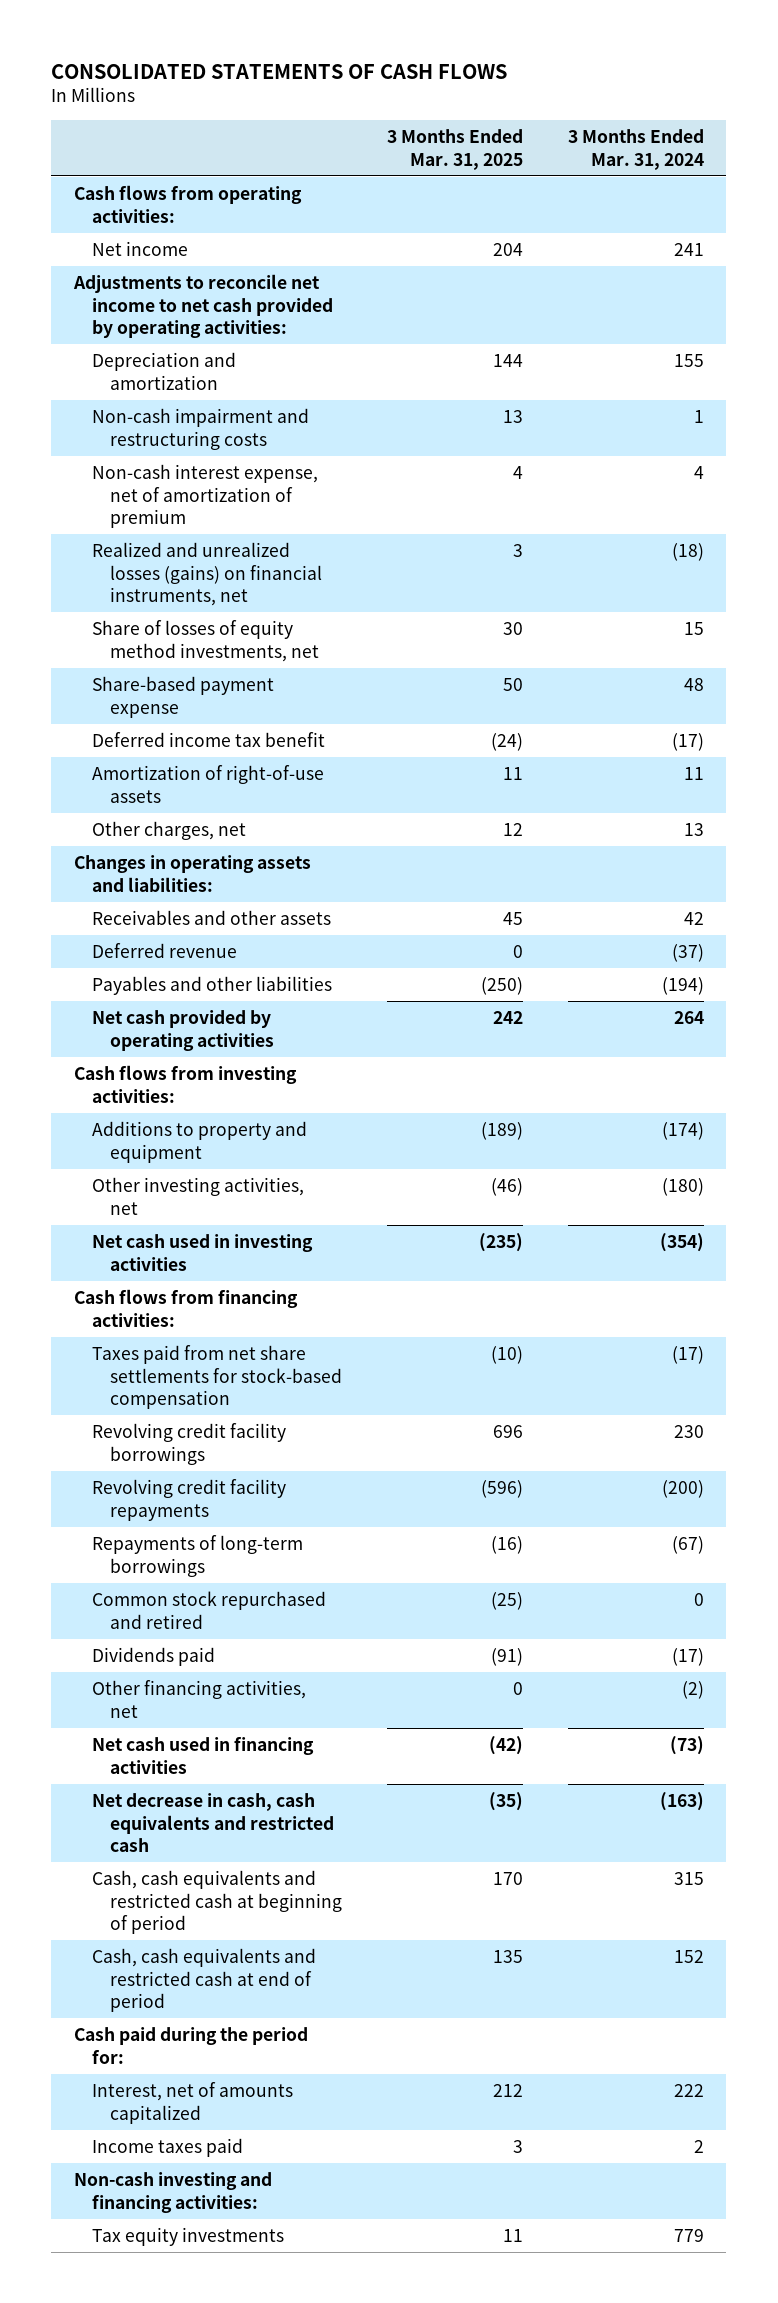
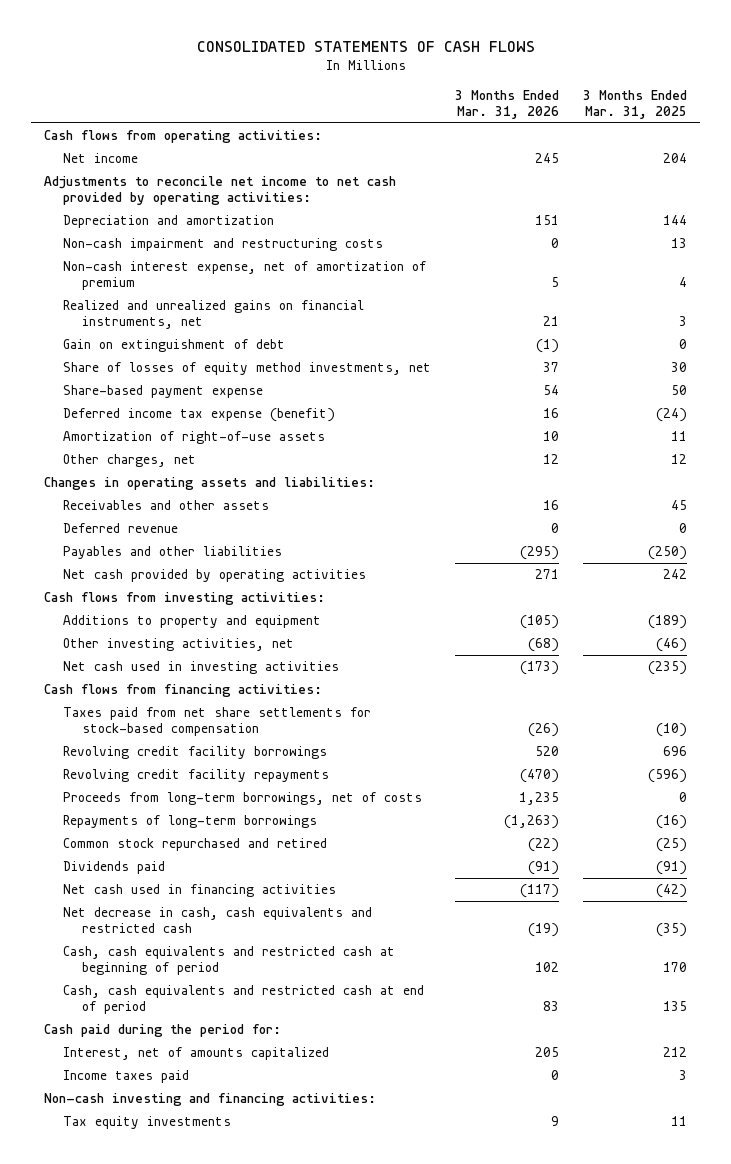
- | 3 Months Ended Mar. 31, 2025 | 3 Months Ended Mar. 31, 2024
+ | 3 Months Ended Mar. 31, 2026 | 3 Months Ended Mar. 31, 2025
- Realized and unrealized losses (gains) on financial instruments, net | 3 | (18)
+ Realized and unrealized gains on financial instruments, net | 21 | 3
+ Gain on extinguishment of debt | (1) | 0
- Deferred income tax benefit | (24) | (17)
+ Deferred income tax expense (benefit) | 16 | (24)
+ Proceeds from long-term borrowings, net of costs | 1,235 | 0
- Other financing activities, net | 0 | (2)

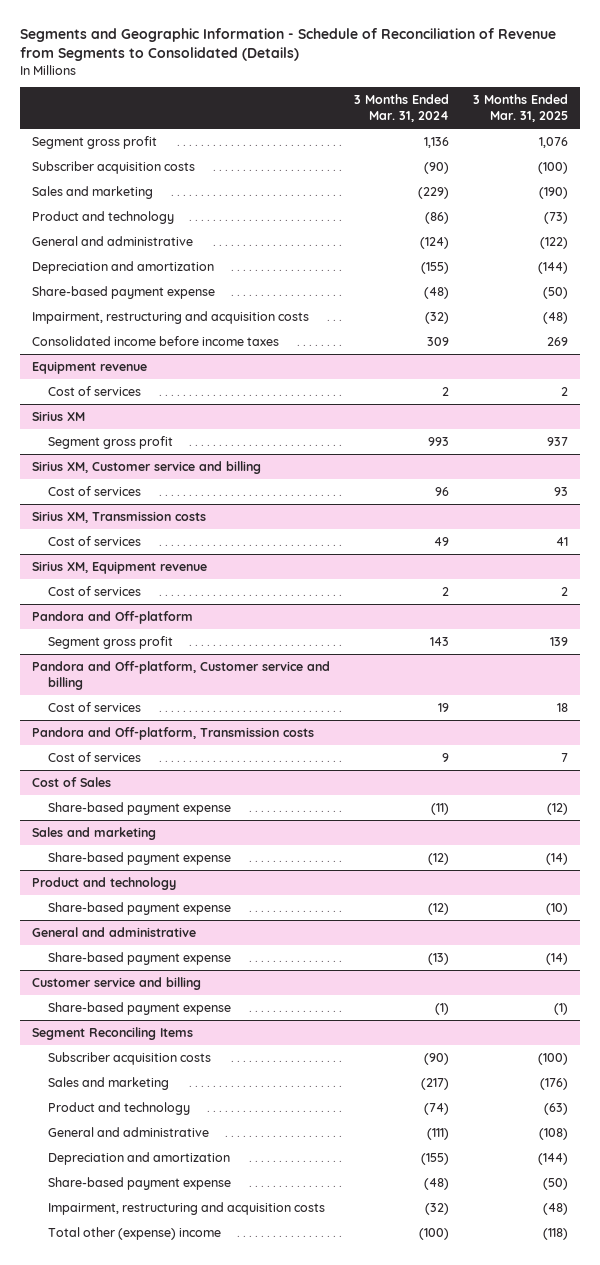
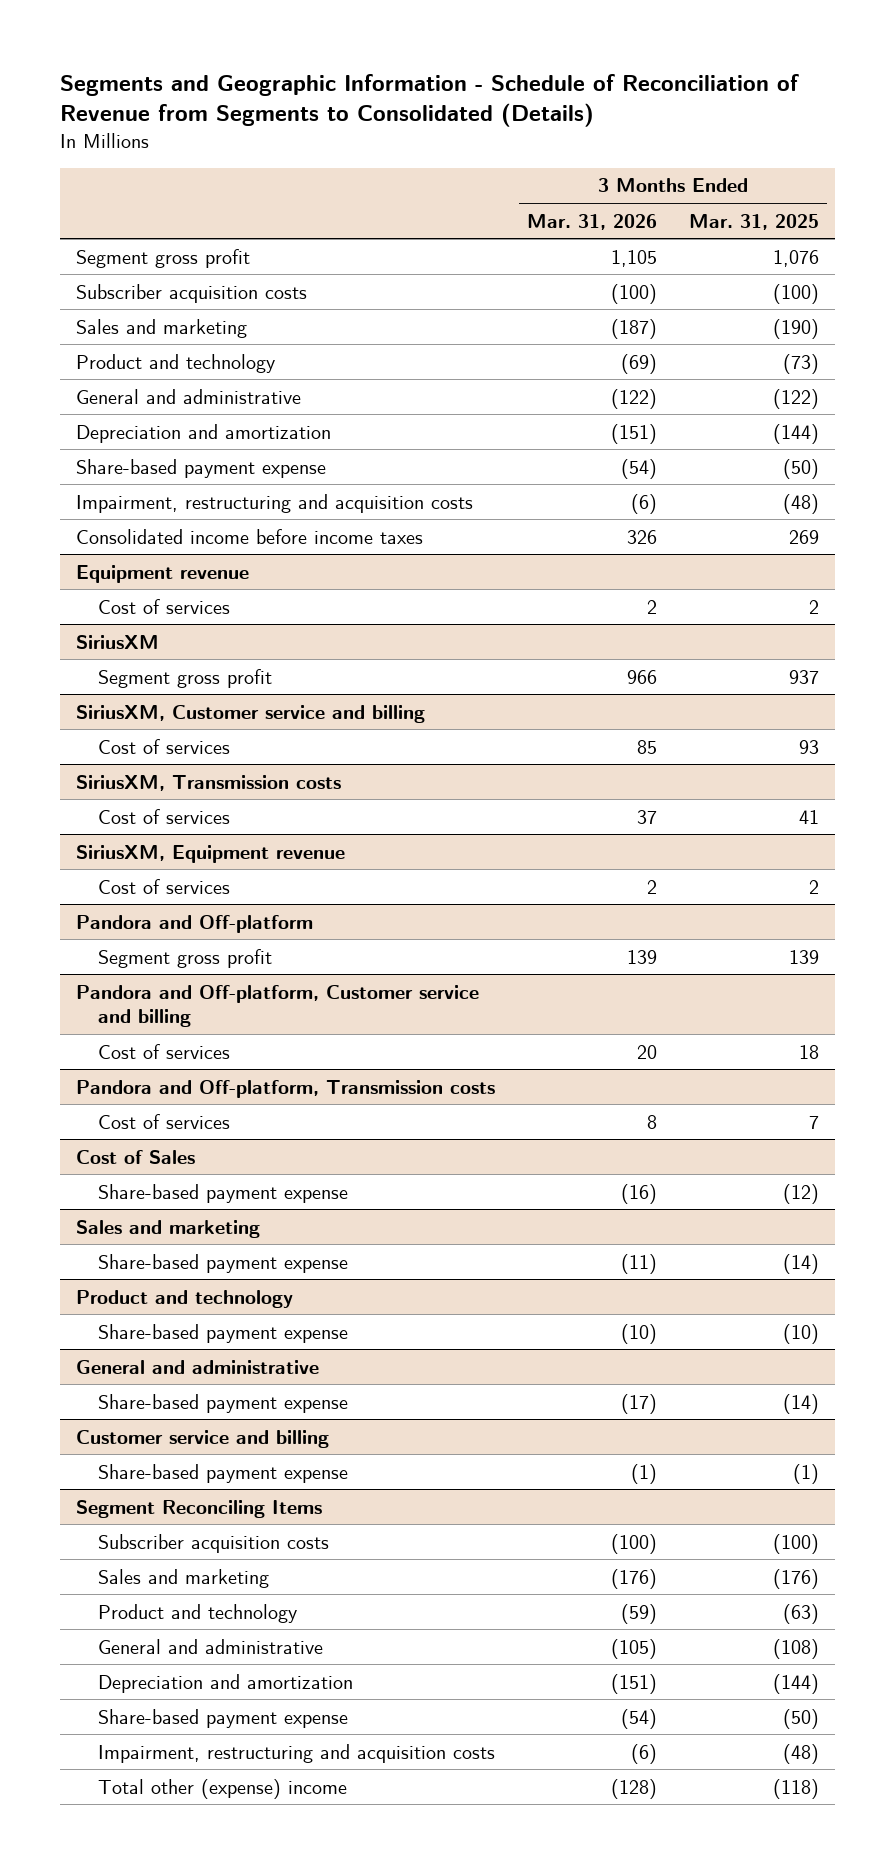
- | 3 Months Ended Mar. 31, 2024 | 3 Months Ended Mar. 31, 2025
+ | 3 Months Ended Mar. 31, 2026 | 3 Months Ended Mar. 31, 2025
- Sirius XM
+ SiriusXM
- Sirius XM, Customer service and billing
+ SiriusXM, Customer service and billing
- Sirius XM, Transmission costs
+ SiriusXM, Transmission costs
- Sirius XM, Equipment revenue
+ SiriusXM, Equipment revenue

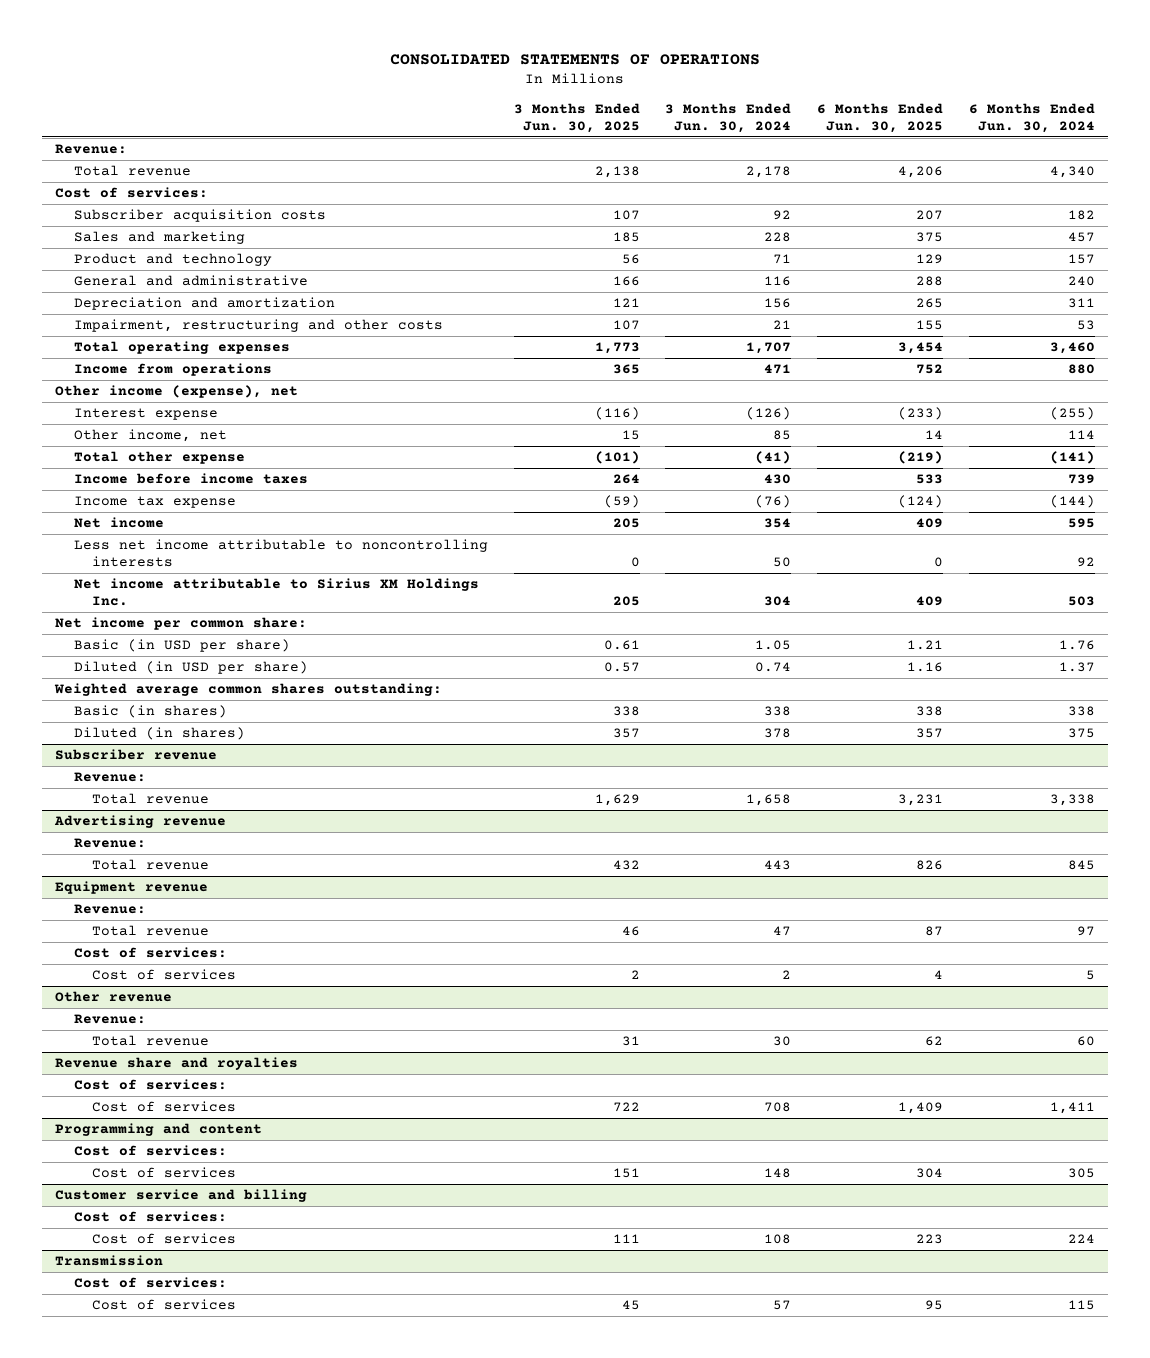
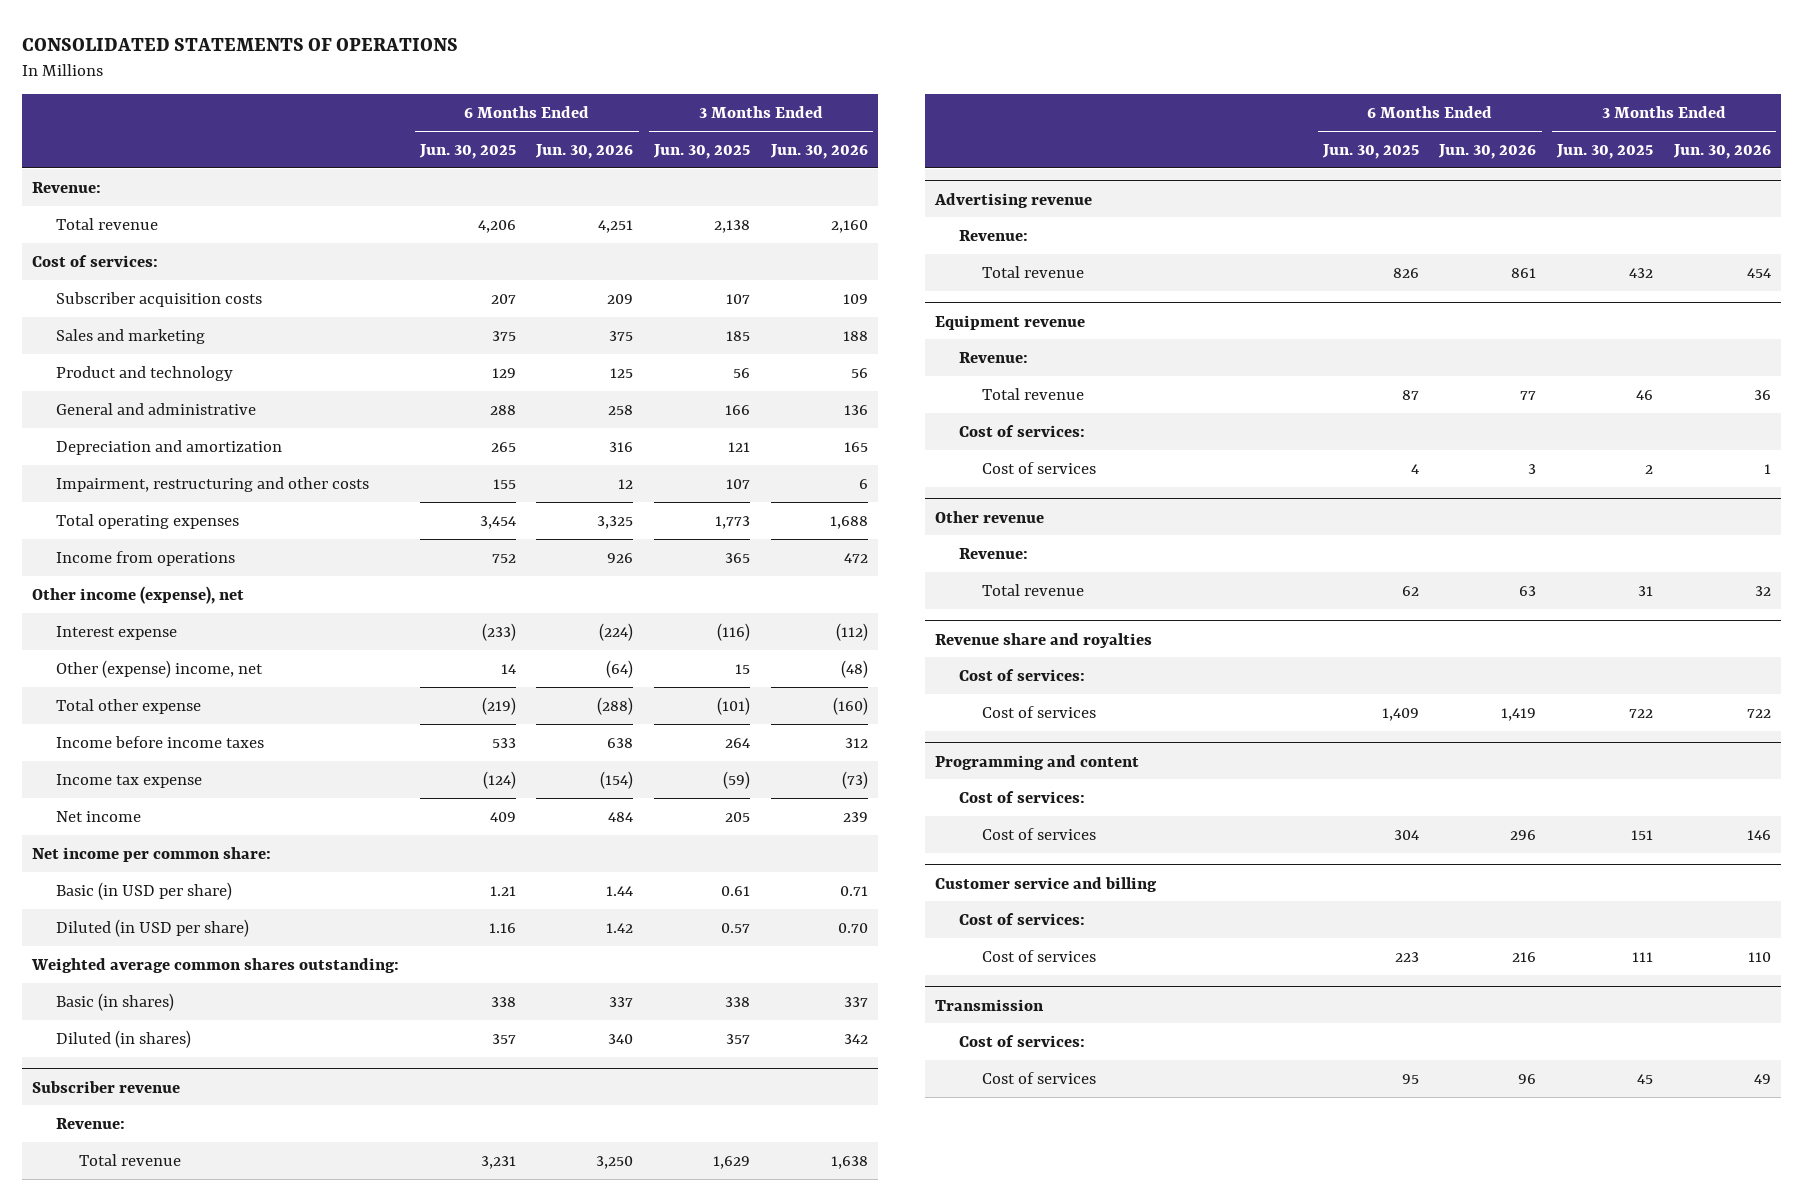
- | 3 Months Ended Jun. 30, 2025 | 3 Months Ended Jun. 30, 2024 | 6 Months Ended Jun. 30, 2025 | 6 Months Ended Jun. 30, 2024
+ | 6 Months Ended Jun. 30, 2025 | 6 Months Ended Jun. 30, 2026 | 3 Months Ended Jun. 30, 2025 | 3 Months Ended Jun. 30, 2026
- Other income, net | 15 | 85 | 14 | 114
+ Other (expense) income, net | 14 | (64) | 15 | (48)
- Less net income attributable to noncontrolling interests | 0 | 50 | 0 | 92
- Net income attributable to Sirius XM Holdings Inc. | 205 | 304 | 409 | 503

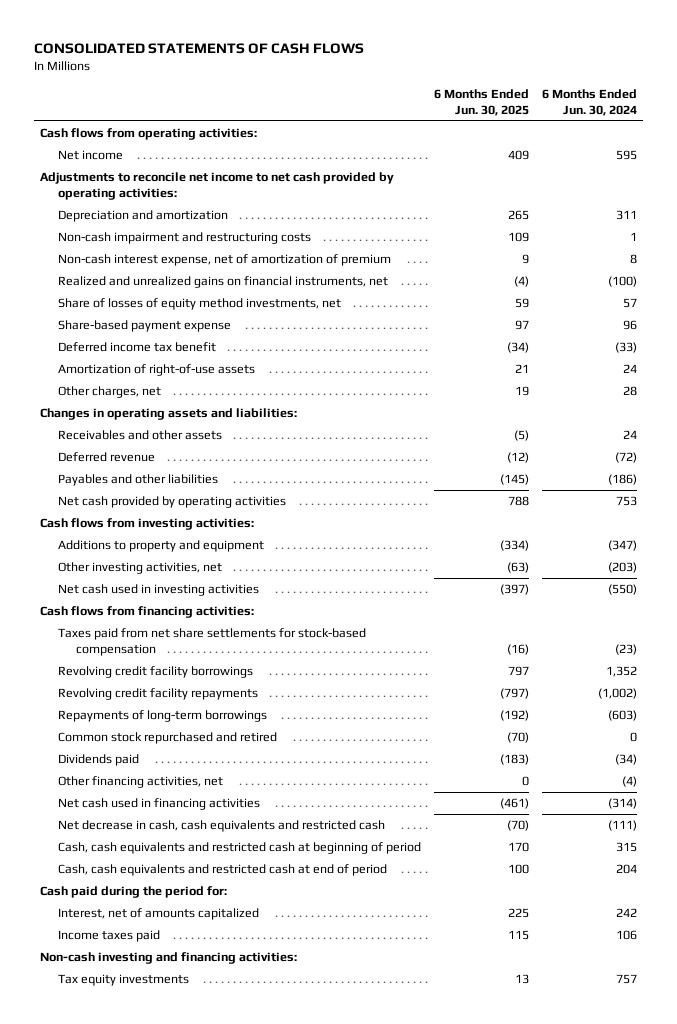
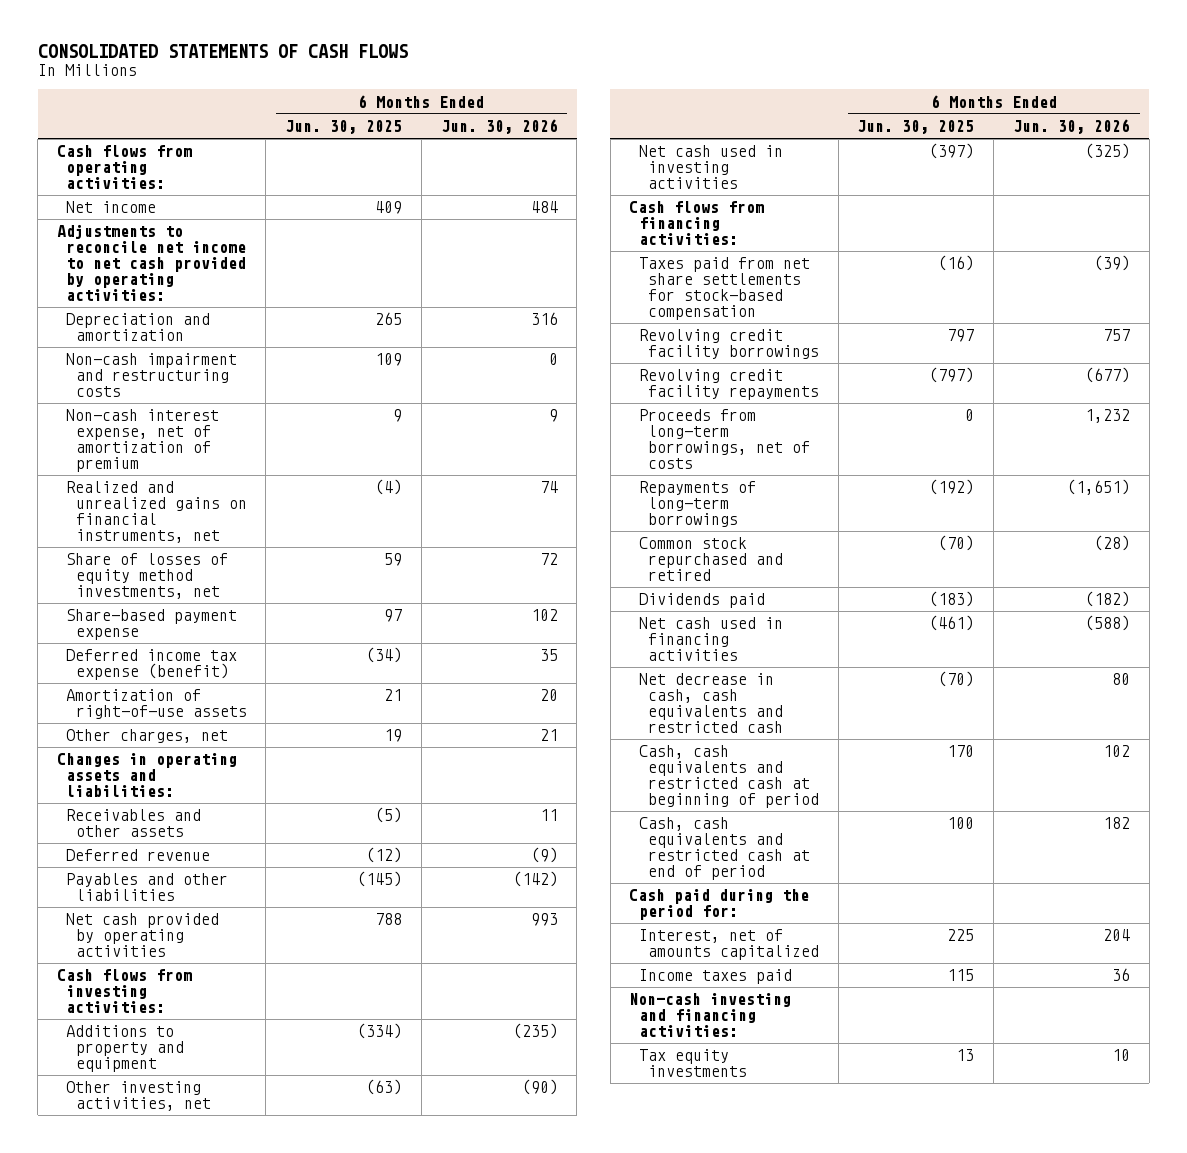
- | 6 Months Ended Jun. 30, 2025 | 6 Months Ended Jun. 30, 2024
+ | 6 Months Ended Jun. 30, 2025 | 6 Months Ended Jun. 30, 2026
- Deferred income tax benefit | (34) | (33)
+ Deferred income tax expense (benefit) | (34) | 35
+ Proceeds from long-term borrowings, net of costs | 0 | 1,232
- Other financing activities, net | 0 | (4)

